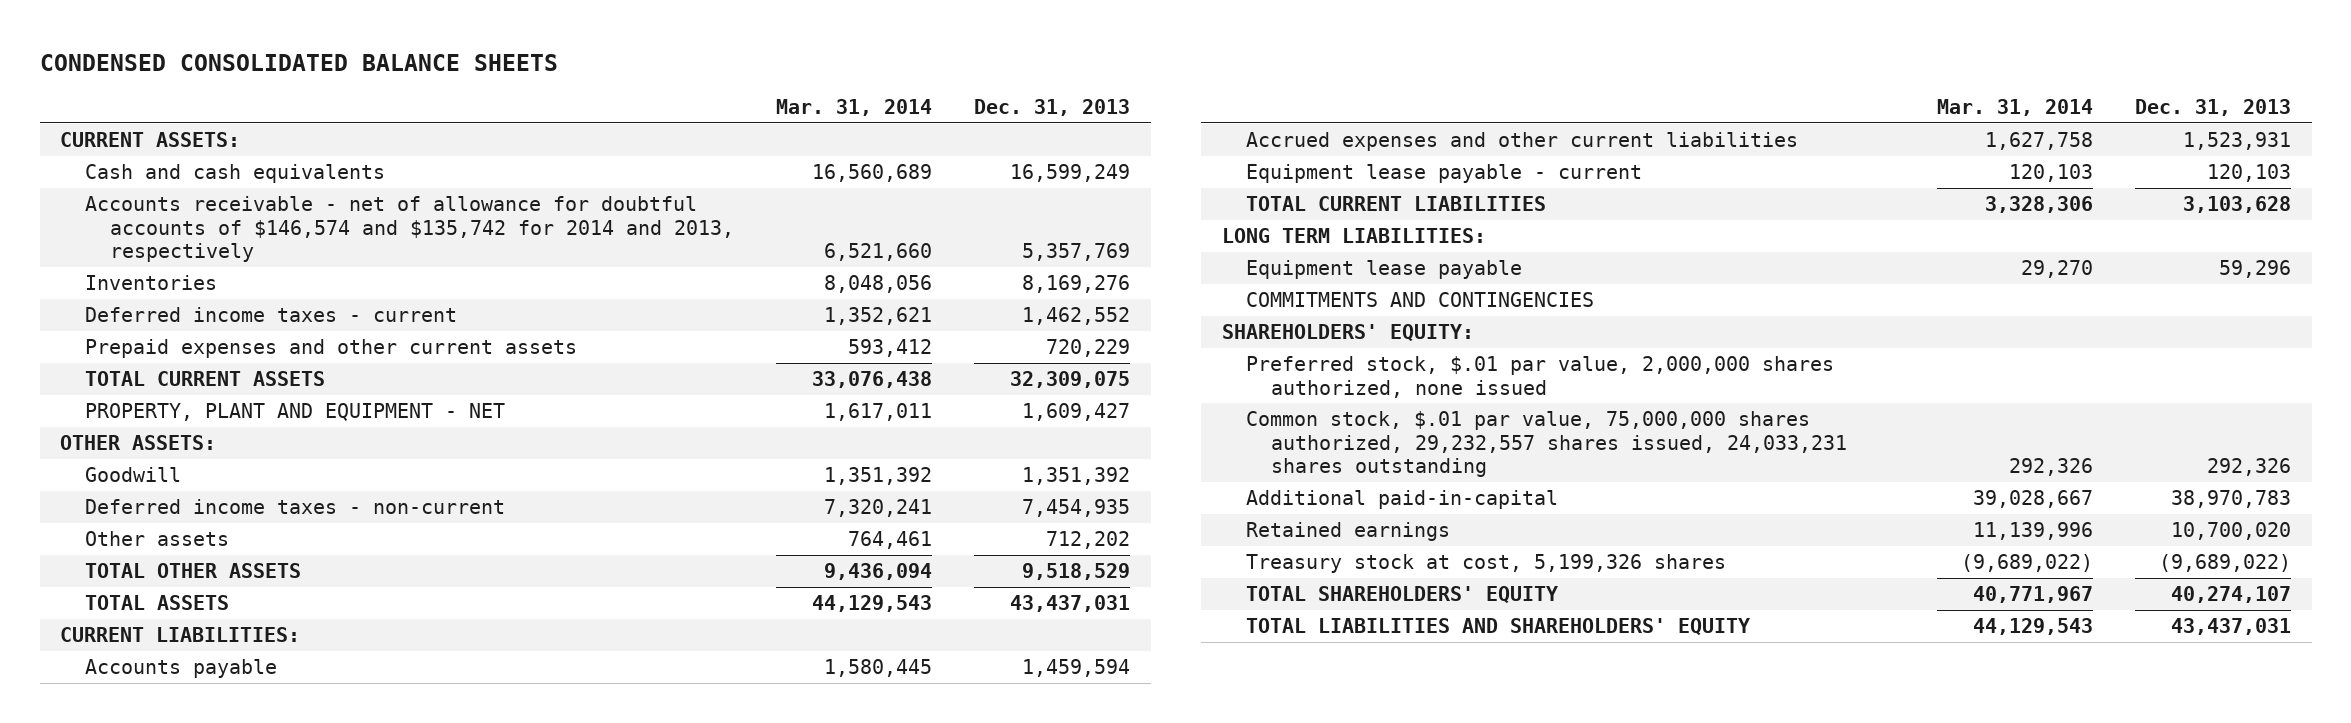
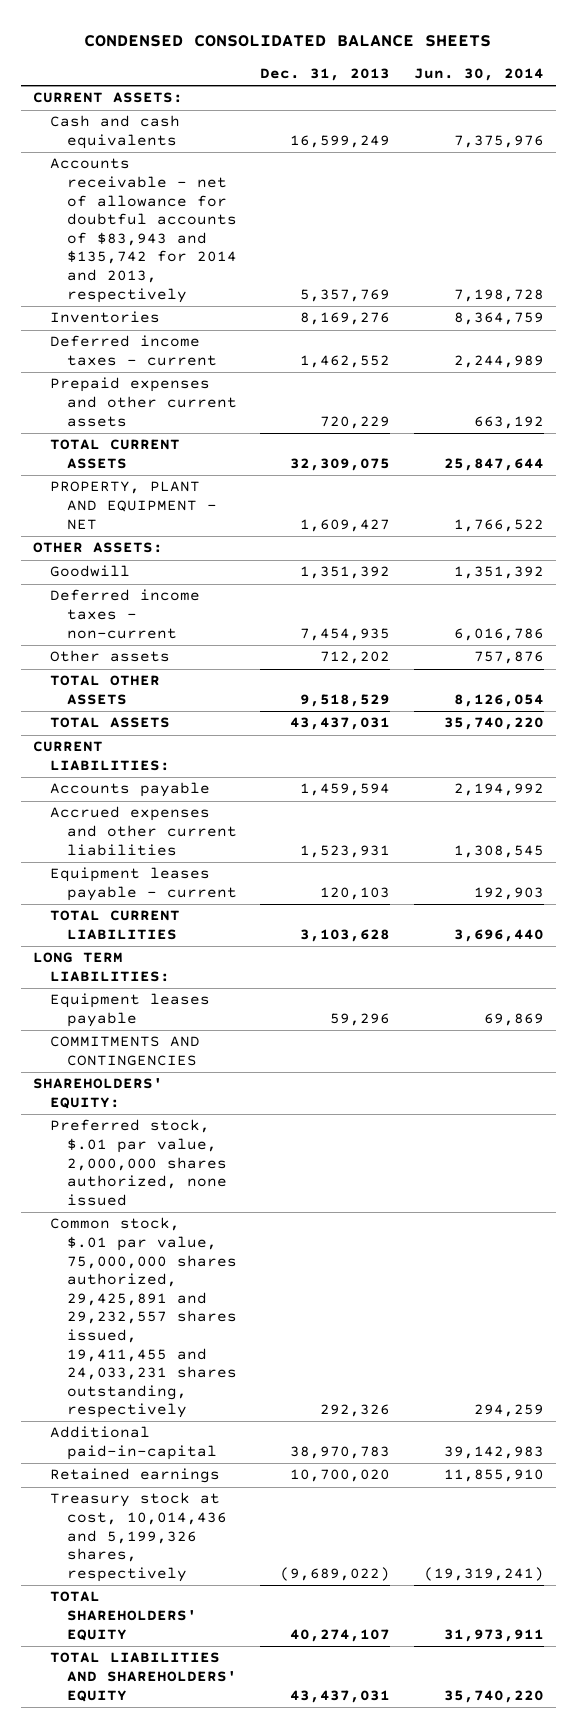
- | Mar. 31, 2014 | Dec. 31, 2013
+ | Dec. 31, 2013 | Jun. 30, 2014
- Accounts receivable - net of allowance for doubtful accounts of $146,574 and $135,742 for 2014 and 2013, respectively | 6,521,660 | 5,357,769
+ Accounts receivable - net of allowance for doubtful accounts of $83,943 and $135,742 for 2014 and 2013, respectively | 5,357,769 | 7,198,728
- Equipment lease payable - current | 120,103 | 120,103
+ Equipment leases payable - current | 120,103 | 192,903
- Equipment lease payable | 29,270 | 59,296
+ Equipment leases payable | 59,296 | 69,869
- Common stock, $.01 par value, 75,000,000 shares authorized, 29,232,557 shares issued, 24,033,231 shares outstanding | 292,326 | 292,326
+ Common stock, $.01 par value, 75,000,000 shares authorized, 29,425,891 and 29,232,557 shares issued, 19,411,455 and 24,033,231 shares outstanding, respectively | 292,326 | 294,259
- Treasury stock at cost, 5,199,326 shares | (9,689,022) | (9,689,022)
+ Treasury stock at cost, 10,014,436 and 5,199,326 shares, respectively | (9,689,022) | (19,319,241)

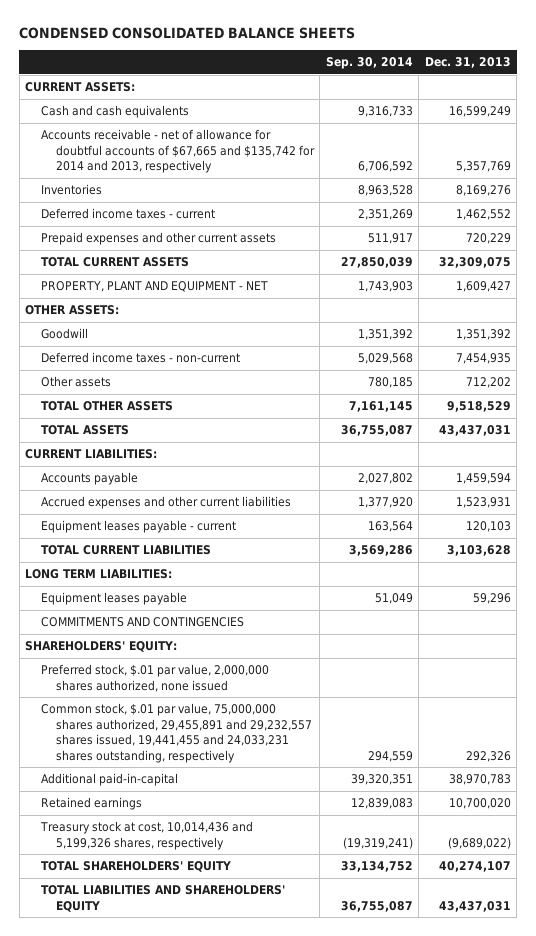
- | Dec. 31, 2013 | Jun. 30, 2014
+ | Sep. 30, 2014 | Dec. 31, 2013
- Accounts receivable - net of allowance for doubtful accounts of $83,943 and $135,742 for 2014 and 2013, respectively | 5,357,769 | 7,198,728
+ Accounts receivable - net of allowance for doubtful accounts of $67,665 and $135,742 for 2014 and 2013, respectively | 6,706,592 | 5,357,769
- Common stock, $.01 par value, 75,000,000 shares authorized, 29,425,891 and 29,232,557 shares issued, 19,411,455 and 24,033,231 shares outstanding, respectively | 292,326 | 294,259
+ Common stock, $.01 par value, 75,000,000 shares authorized, 29,455,891 and 29,232,557 shares issued, 19,441,455 and 24,033,231 shares outstanding, respectively | 294,559 | 292,326

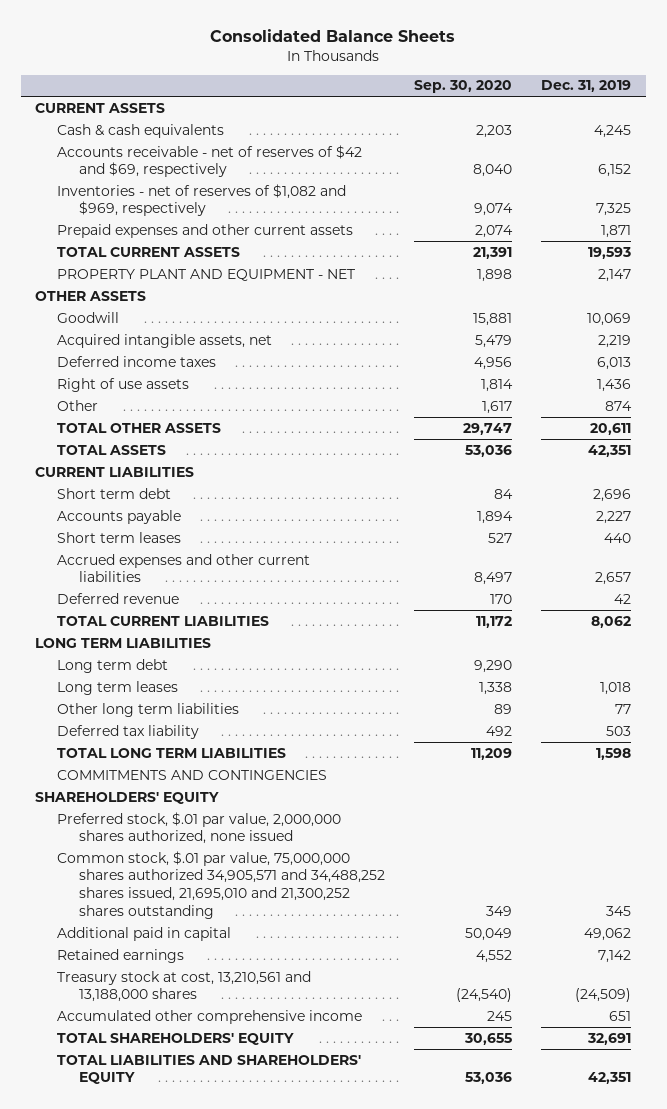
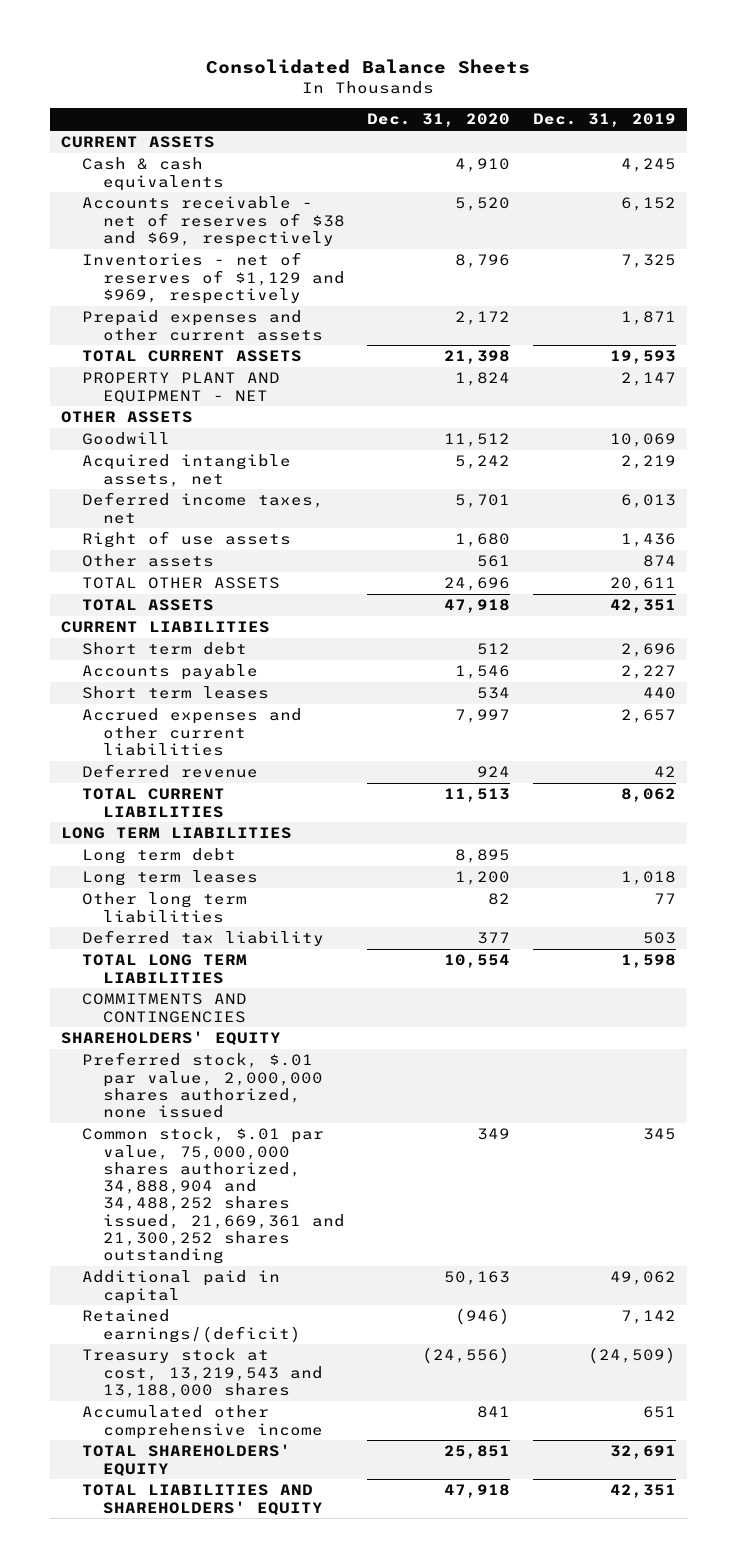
- | Sep. 30, 2020 | Dec. 31, 2019
+ | Dec. 31, 2020 | Dec. 31, 2019
- Accounts receivable - net of reserves of $42 and $69, respectively | 8,040 | 6,152
- Inventories - net of reserves of $1,082 and $969, respectively | 9,074 | 7,325
+ Accounts receivable - net of reserves of $38 and $69, respectively | 5,520 | 6,152
+ Inventories - net of reserves of $1,129 and $969, respectively | 8,796 | 7,325
- Deferred income taxes | 4,956 | 6,013
+ Deferred income taxes, net | 5,701 | 6,013
- Other | 1,617 | 874
+ Other assets | 561 | 874
- Common stock, $.01 par value, 75,000,000 shares authorized 34,905,571 and 34,488,252 shares issued, 21,695,010 and 21,300,252 shares outstanding | 349 | 345
+ Common stock, $.01 par value, 75,000,000 shares authorized, 34,888,904 and 34,488,252 shares issued, 21,669,361 and 21,300,252 shares outstanding | 349 | 345
- Retained earnings | 4,552 | 7,142
- Treasury stock at cost, 13,210,561 and 13,188,000 shares | (24,540) | (24,509)
+ Retained earnings/(deficit) | (946) | 7,142
+ Treasury stock at cost, 13,219,543 and 13,188,000 shares | (24,556) | (24,509)

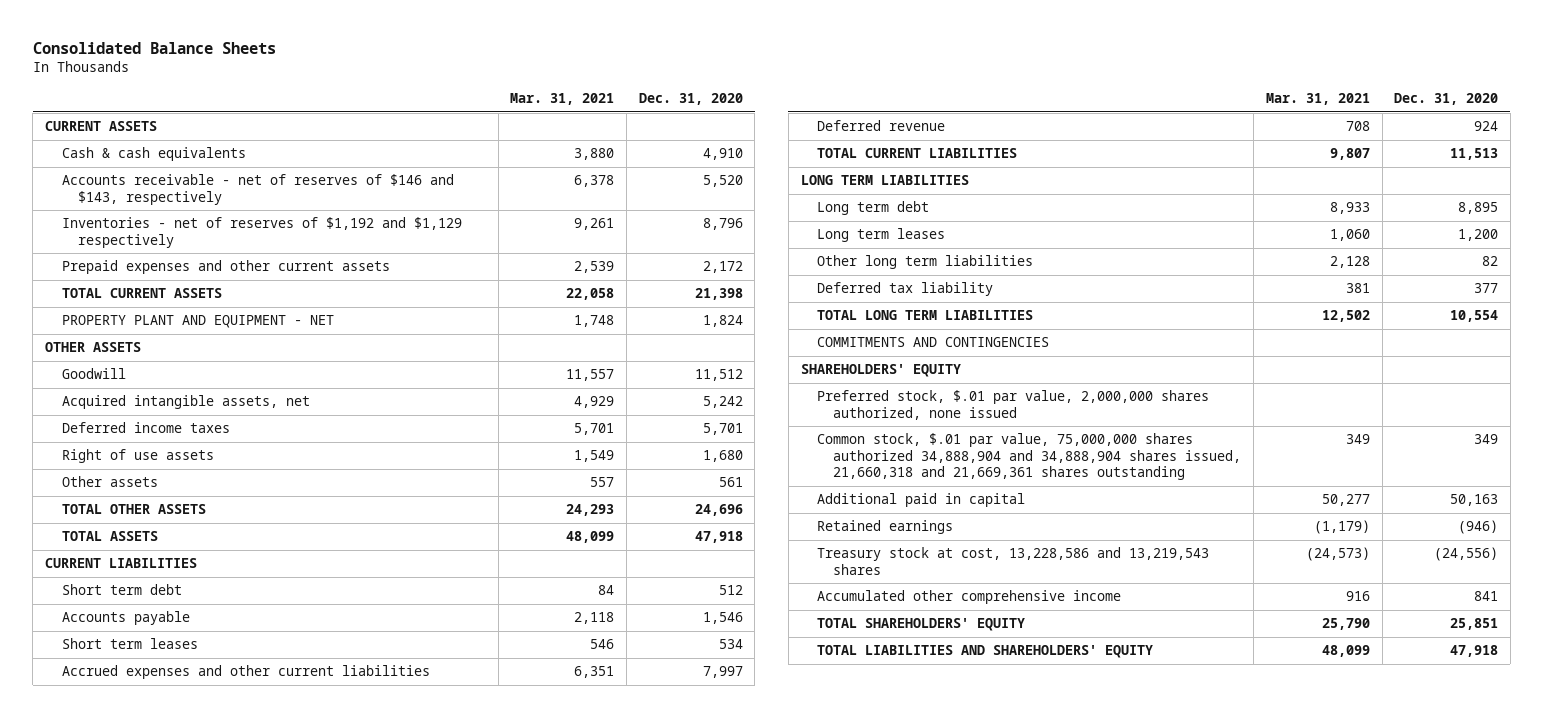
- | Dec. 31, 2020 | Dec. 31, 2019
+ | Mar. 31, 2021 | Dec. 31, 2020
- Accounts receivable - net of reserves of $38 and $69, respectively | 5,520 | 6,152
- Inventories - net of reserves of $1,129 and $969, respectively | 8,796 | 7,325
+ Accounts receivable - net of reserves of $146 and $143, respectively | 6,378 | 5,520
+ Inventories - net of reserves of $1,192 and $1,129 respectively | 9,261 | 8,796
- Deferred income taxes, net | 5,701 | 6,013
+ Deferred income taxes | 5,701 | 5,701
- Common stock, $.01 par value, 75,000,000 shares authorized, 34,888,904 and 34,488,252 shares issued, 21,669,361 and 21,300,252 shares outstanding | 349 | 345
+ Common stock, $.01 par value, 75,000,000 shares authorized 34,888,904 and 34,888,904 shares issued, 21,660,318 and 21,669,361 shares outstanding | 349 | 349
- Retained earnings/(deficit) | (946) | 7,142
- Treasury stock at cost, 13,219,543 and 13,188,000 shares | (24,556) | (24,509)
+ Retained earnings | (1,179) | (946)
+ Treasury stock at cost, 13,228,586 and 13,219,543 shares | (24,573) | (24,556)

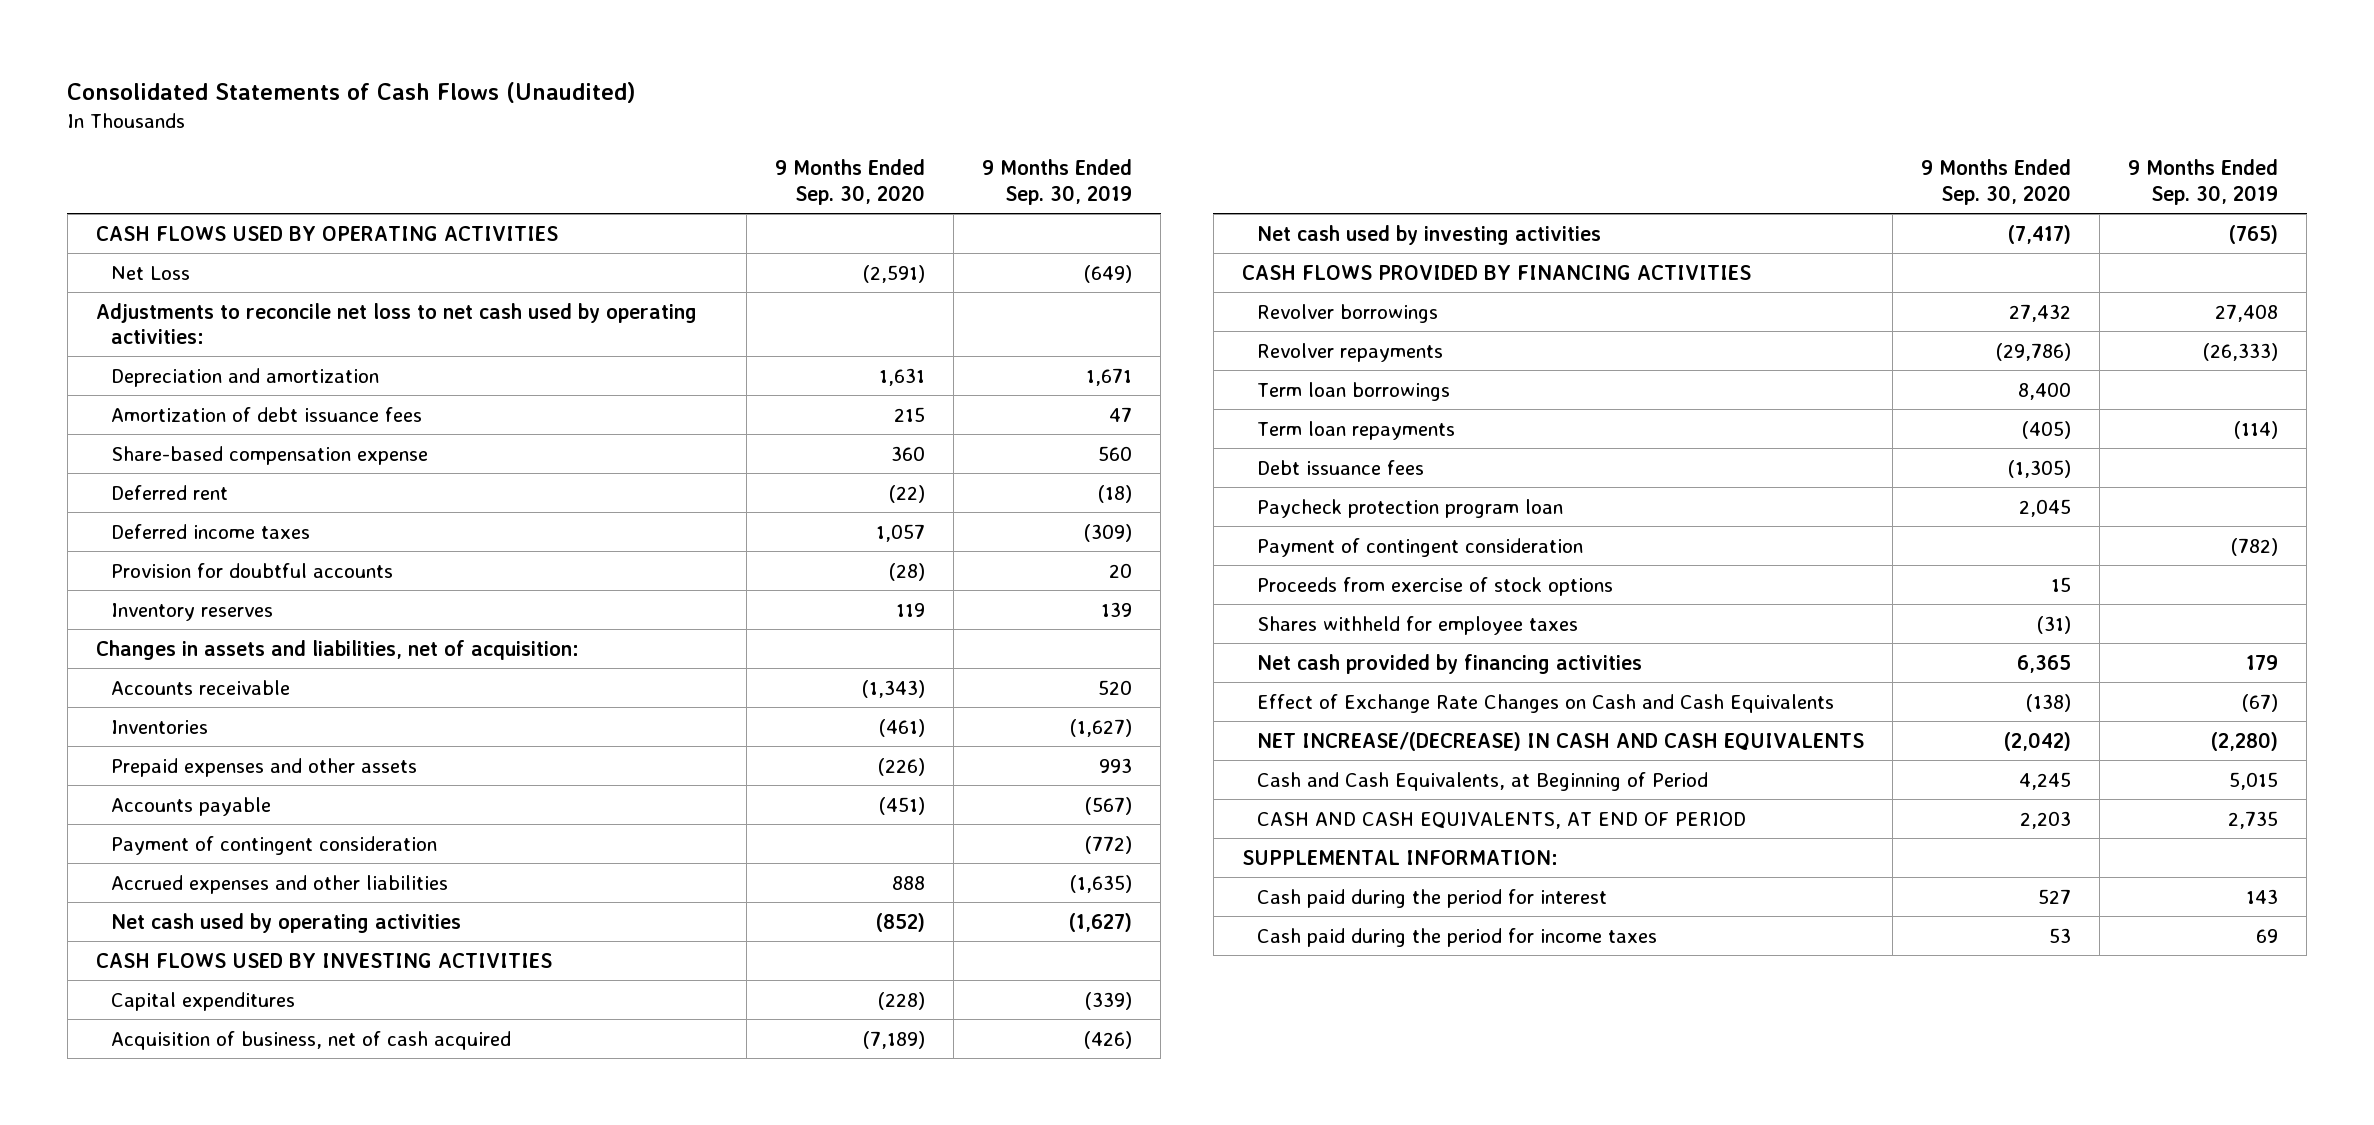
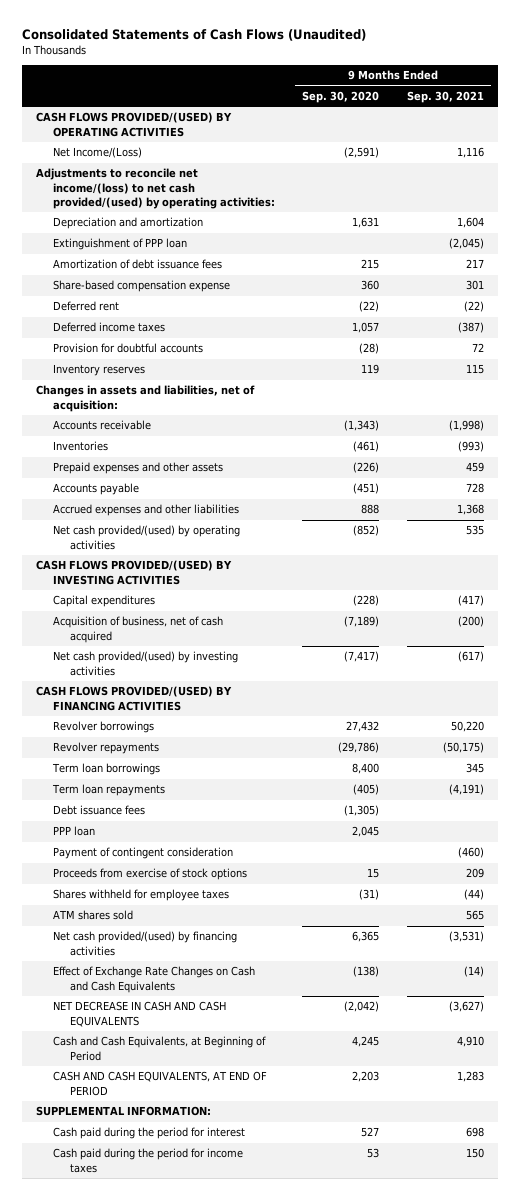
- | 9 Months Ended Sep. 30, 2020 | 9 Months Ended Sep. 30, 2019
+ | 9 Months Ended Sep. 30, 2020 | 9 Months Ended Sep. 30, 2021
- CASH FLOWS USED BY OPERATING ACTIVITIES
- Net Loss | (2,591) | (649)
- Adjustments to reconcile net loss to net cash used by operating activities:
+ CASH FLOWS PROVIDED/(USED) BY OPERATING ACTIVITIES
+ Net Income/(Loss) | (2,591) | 1,116
+ Adjustments to reconcile net income/(loss) to net cash provided/(used) by operating activities:
+ Extinguishment of PPP loan | | (2,045)
- Payment of contingent consideration | | (772)
- Net cash used by operating activities | (852) | (1,627)
- CASH FLOWS USED BY INVESTING ACTIVITIES
+ Net cash provided/(used) by operating activities | (852) | 535
+ CASH FLOWS PROVIDED/(USED) BY INVESTING ACTIVITIES
- Net cash used by investing activities | (7,417) | (765)
- CASH FLOWS PROVIDED BY FINANCING ACTIVITIES
+ Net cash provided/(used) by investing activities | (7,417) | (617)
+ CASH FLOWS PROVIDED/(USED) BY FINANCING ACTIVITIES
- Paycheck protection program loan | 2,045 |
+ PPP loan | 2,045 |
- Net cash provided by financing activities | 6,365 | 179
+ ATM shares sold | | 565
+ Net cash provided/(used) by financing activities | 6,365 | (3,531)
- NET INCREASE/(DECREASE) IN CASH AND CASH EQUIVALENTS | (2,042) | (2,280)
+ NET DECREASE IN CASH AND CASH EQUIVALENTS | (2,042) | (3,627)

